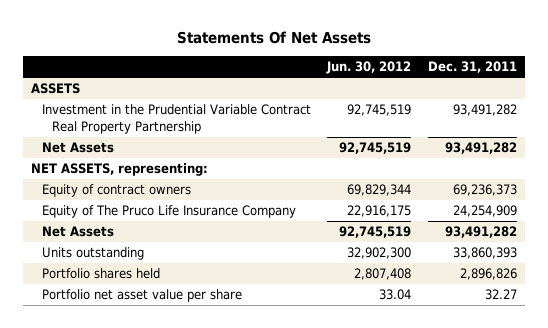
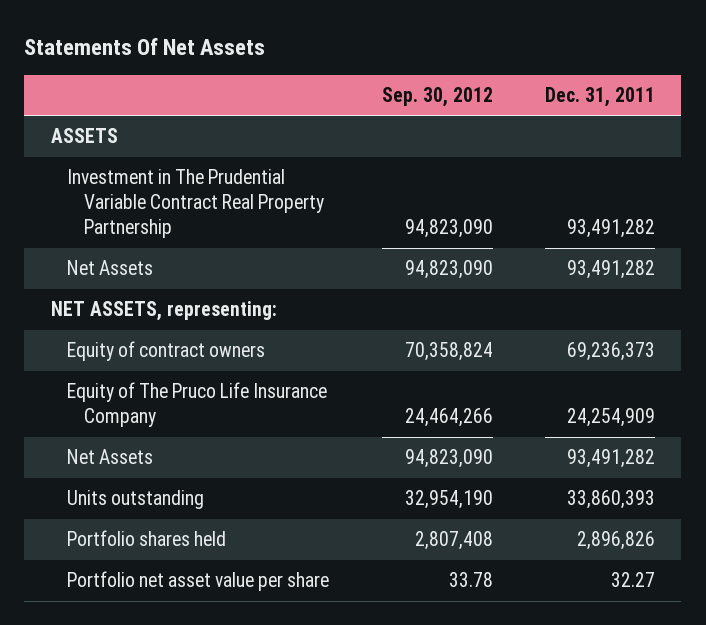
- | Jun. 30, 2012 | Dec. 31, 2011
+ | Sep. 30, 2012 | Dec. 31, 2011
- Investment in the Prudential Variable Contract Real Property Partnership | 92,745,519 | 93,491,282
+ Investment in The Prudential Variable Contract Real Property Partnership | 94,823,090 | 93,491,282

